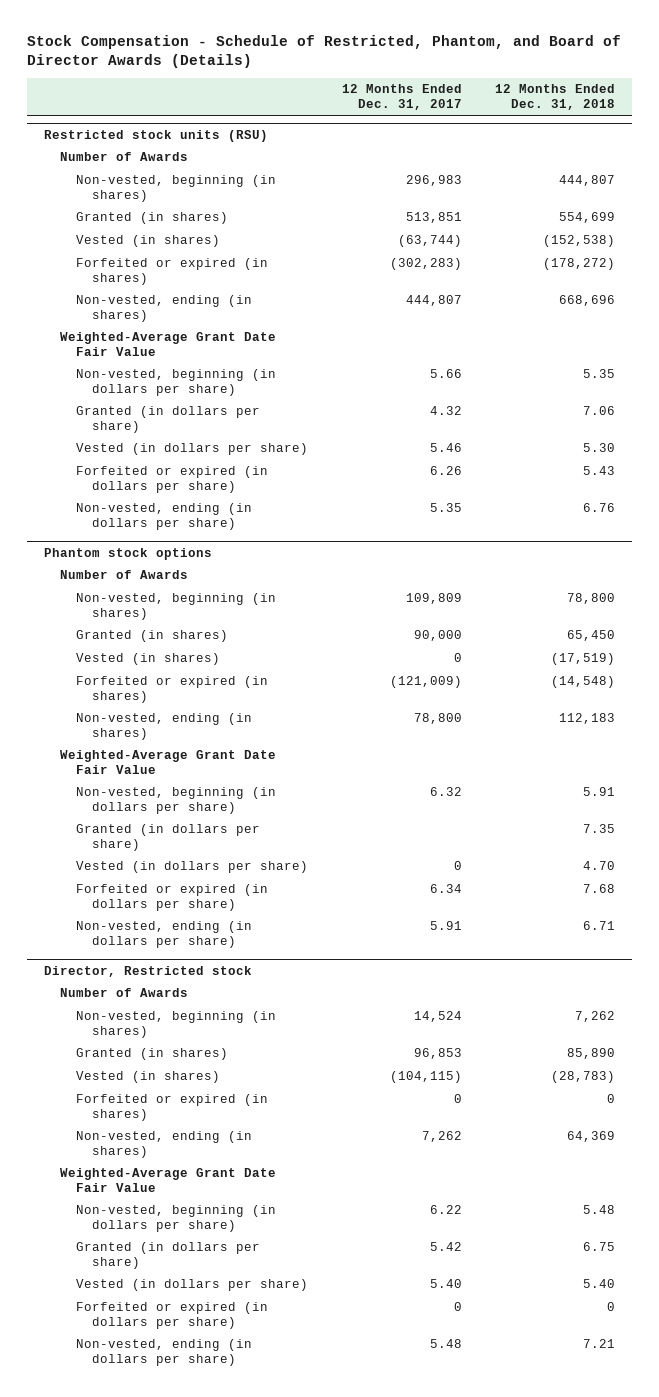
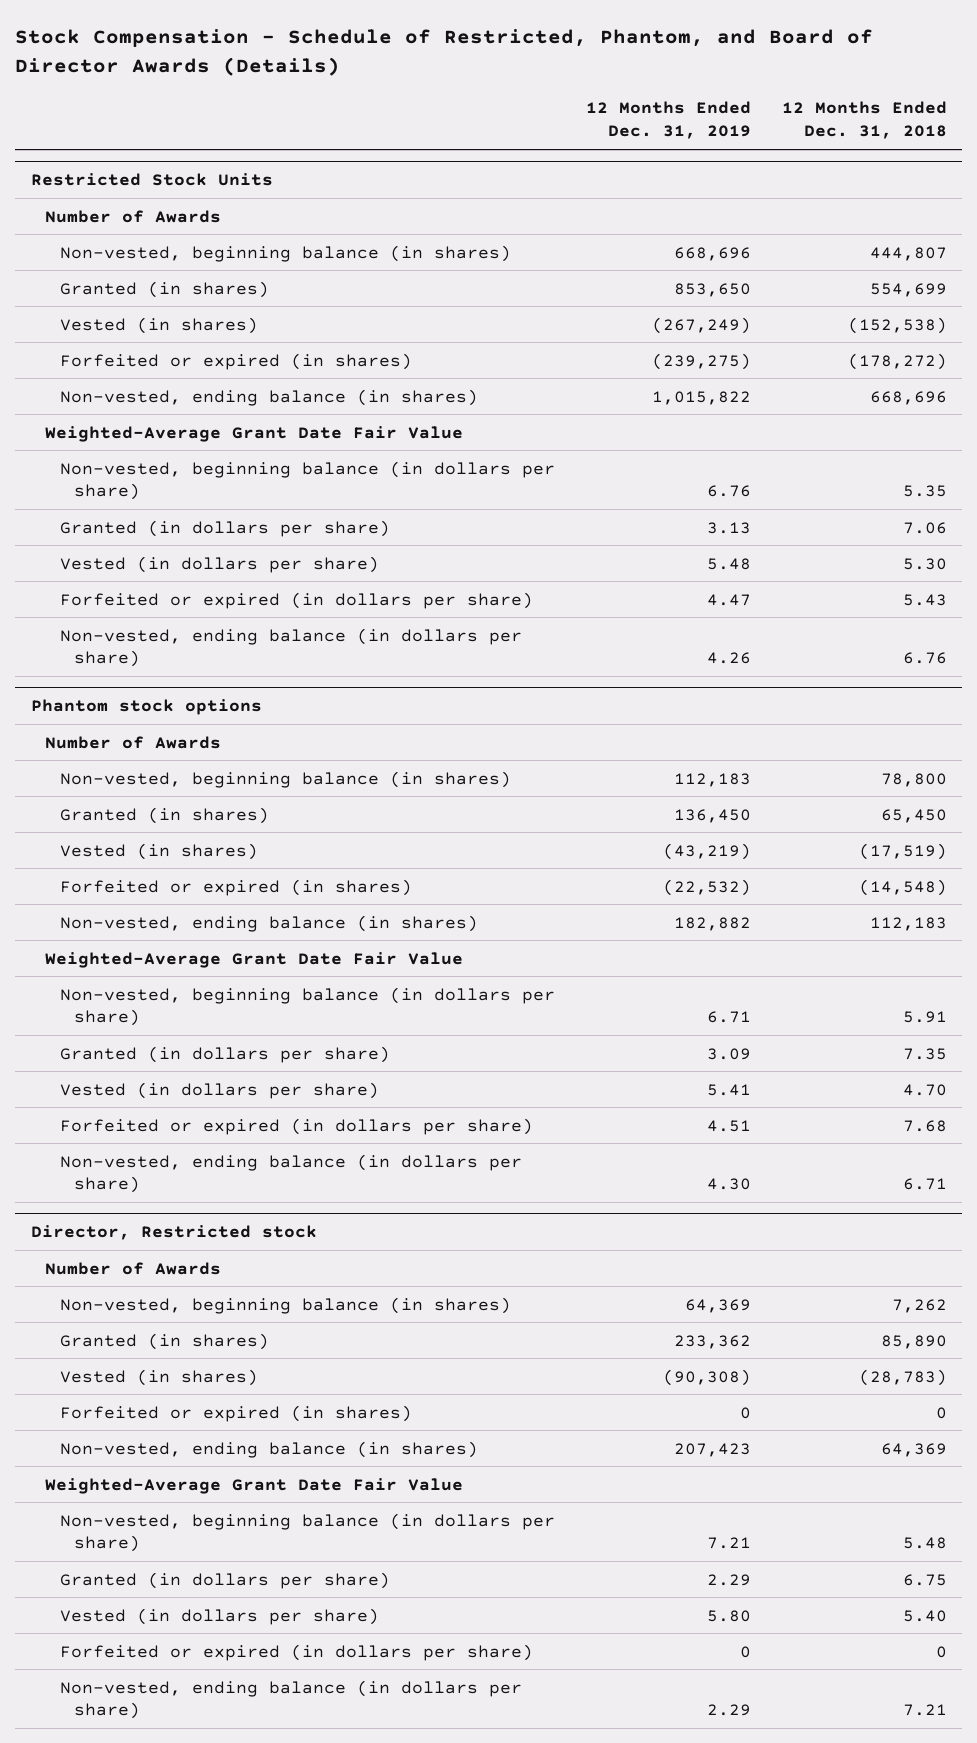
- | 12 Months Ended Dec. 31, 2017 | 12 Months Ended Dec. 31, 2018
+ | 12 Months Ended Dec. 31, 2019 | 12 Months Ended Dec. 31, 2018
- Restricted stock units (RSU)
+ Restricted Stock Units
- Non-vested, beginning (in shares) | 296,983 | 444,807
+ Non-vested, beginning balance (in shares) | 668,696 | 444,807
- Non-vested, ending (in shares) | 444,807 | 668,696
+ Non-vested, ending balance (in shares) | 1,015,822 | 668,696
- Non-vested, beginning (in dollars per share) | 5.66 | 5.35
+ Non-vested, beginning balance (in dollars per share) | 6.76 | 5.35
- Non-vested, ending (in dollars per share) | 5.35 | 6.76
+ Non-vested, ending balance (in dollars per share) | 4.26 | 6.76
@ Phantom stock options
- Non-vested, beginning (in shares) | 109,809 | 78,800
+ Non-vested, beginning balance (in shares) | 112,183 | 78,800
- Non-vested, ending (in shares) | 78,800 | 112,183
+ Non-vested, ending balance (in shares) | 182,882 | 112,183
- Non-vested, beginning (in dollars per share) | 6.32 | 5.91
+ Non-vested, beginning balance (in dollars per share) | 6.71 | 5.91
- Non-vested, ending (in dollars per share) | 5.91 | 6.71
+ Non-vested, ending balance (in dollars per share) | 4.30 | 6.71
@ Director, Restricted stock
- Non-vested, beginning (in shares) | 14,524 | 7,262
+ Non-vested, beginning balance (in shares) | 64,369 | 7,262
- Non-vested, ending (in shares) | 7,262 | 64,369
+ Non-vested, ending balance (in shares) | 207,423 | 64,369
- Non-vested, beginning (in dollars per share) | 6.22 | 5.48
+ Non-vested, beginning balance (in dollars per share) | 7.21 | 5.48
- Non-vested, ending (in dollars per share) | 5.48 | 7.21
+ Non-vested, ending balance (in dollars per share) | 2.29 | 7.21

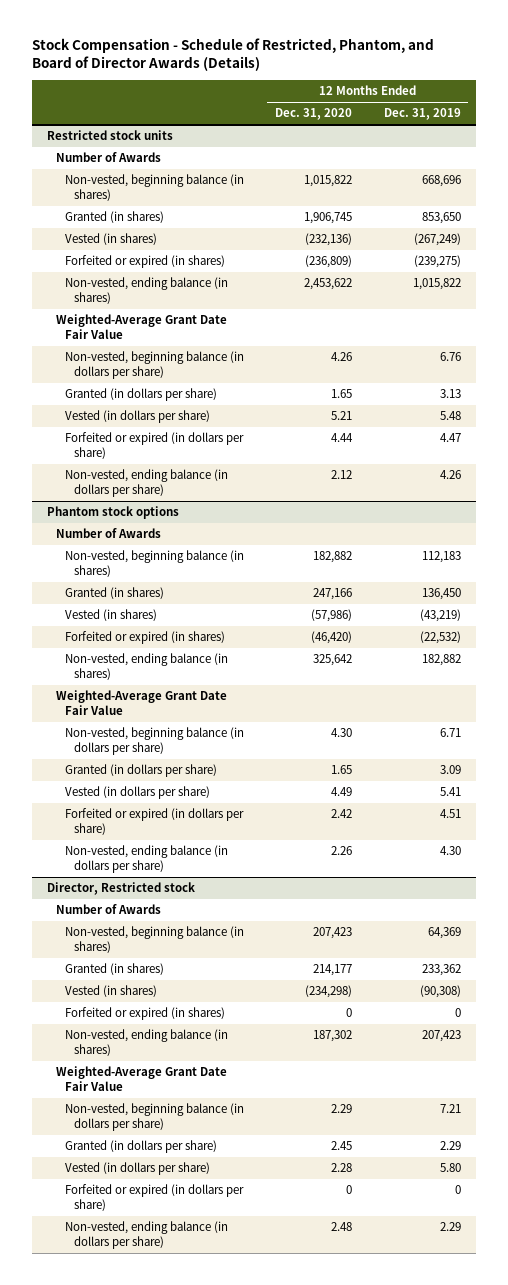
- | 12 Months Ended Dec. 31, 2019 | 12 Months Ended Dec. 31, 2018
+ | 12 Months Ended Dec. 31, 2020 | 12 Months Ended Dec. 31, 2019
- Restricted Stock Units
+ Restricted stock units

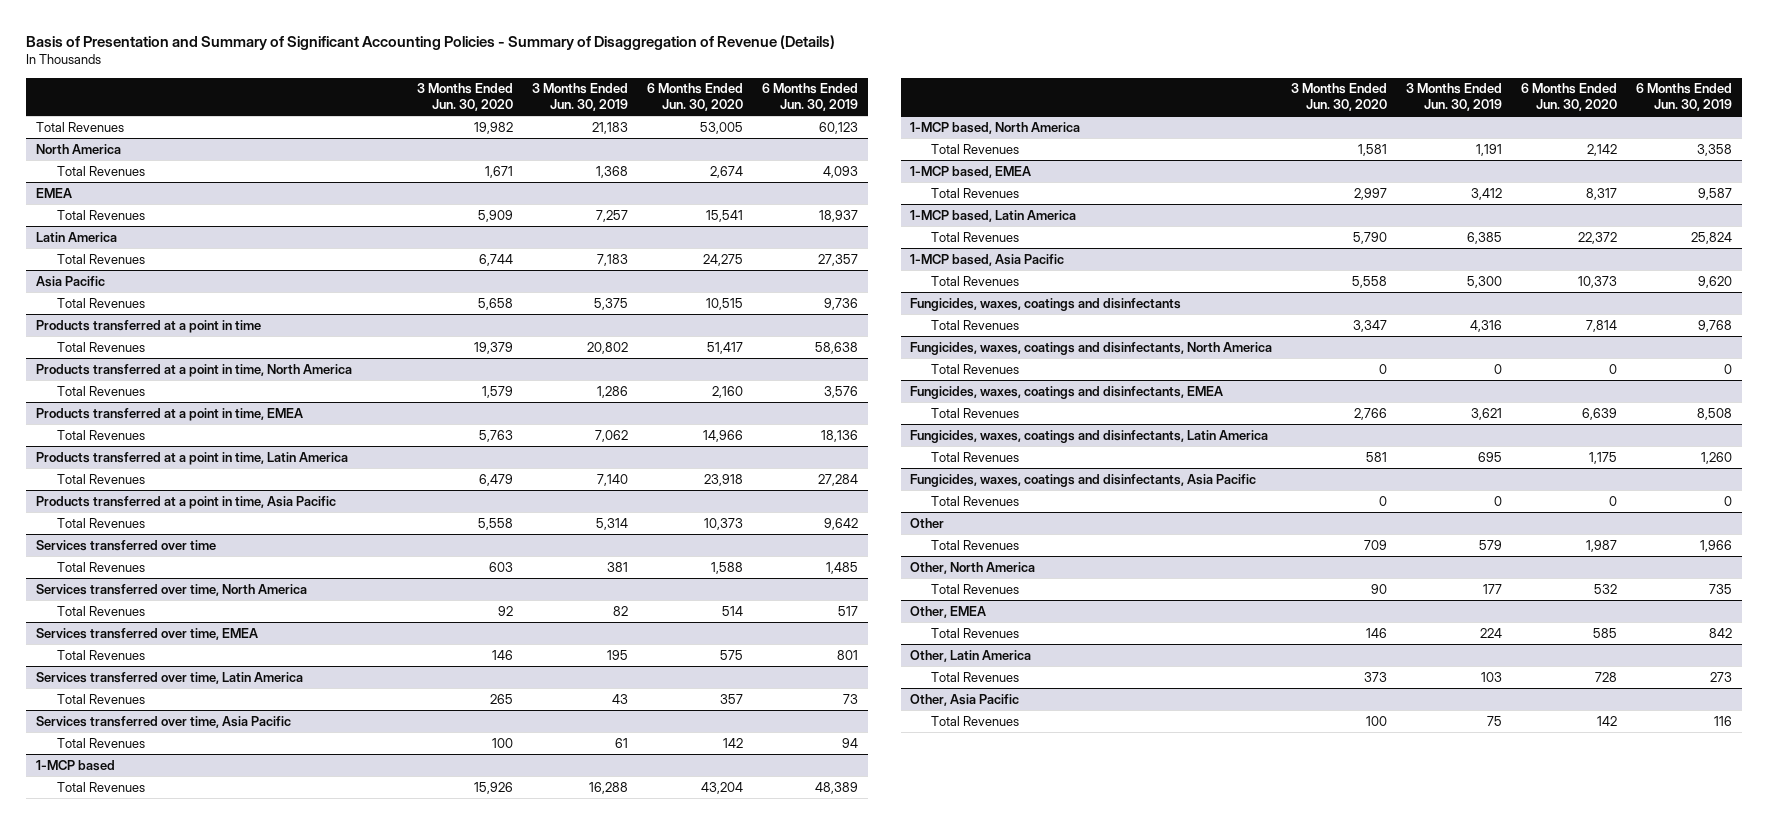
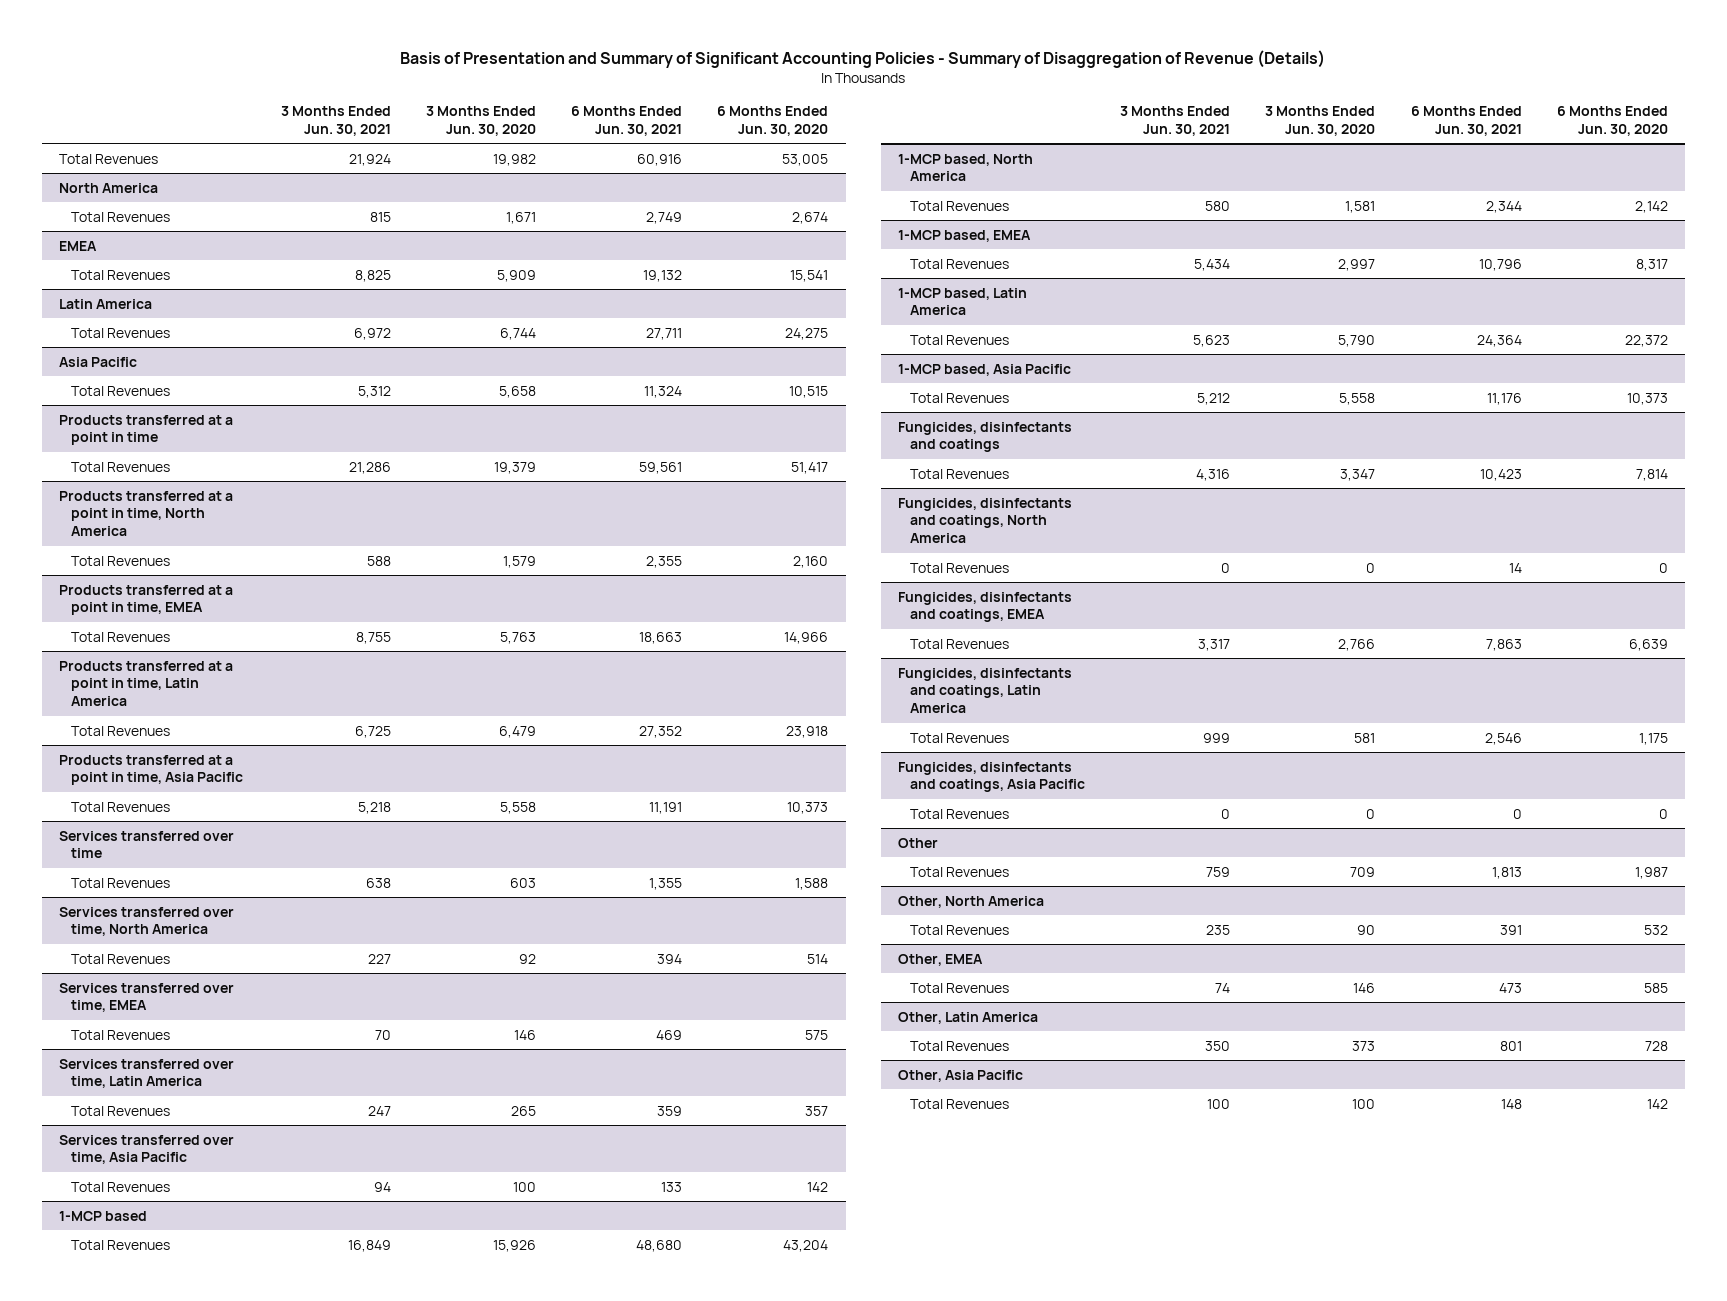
- | 3 Months Ended Jun. 30, 2020 | 3 Months Ended Jun. 30, 2019 | 6 Months Ended Jun. 30, 2020 | 6 Months Ended Jun. 30, 2019
+ | 3 Months Ended Jun. 30, 2021 | 3 Months Ended Jun. 30, 2020 | 6 Months Ended Jun. 30, 2021 | 6 Months Ended Jun. 30, 2020
- Fungicides, waxes, coatings and disinfectants
+ Fungicides, disinfectants and coatings
- Fungicides, waxes, coatings and disinfectants, North America
+ Fungicides, disinfectants and coatings, North America
- Fungicides, waxes, coatings and disinfectants, EMEA
+ Fungicides, disinfectants and coatings, EMEA
- Fungicides, waxes, coatings and disinfectants, Latin America
+ Fungicides, disinfectants and coatings, Latin America
- Fungicides, waxes, coatings and disinfectants, Asia Pacific
+ Fungicides, disinfectants and coatings, Asia Pacific

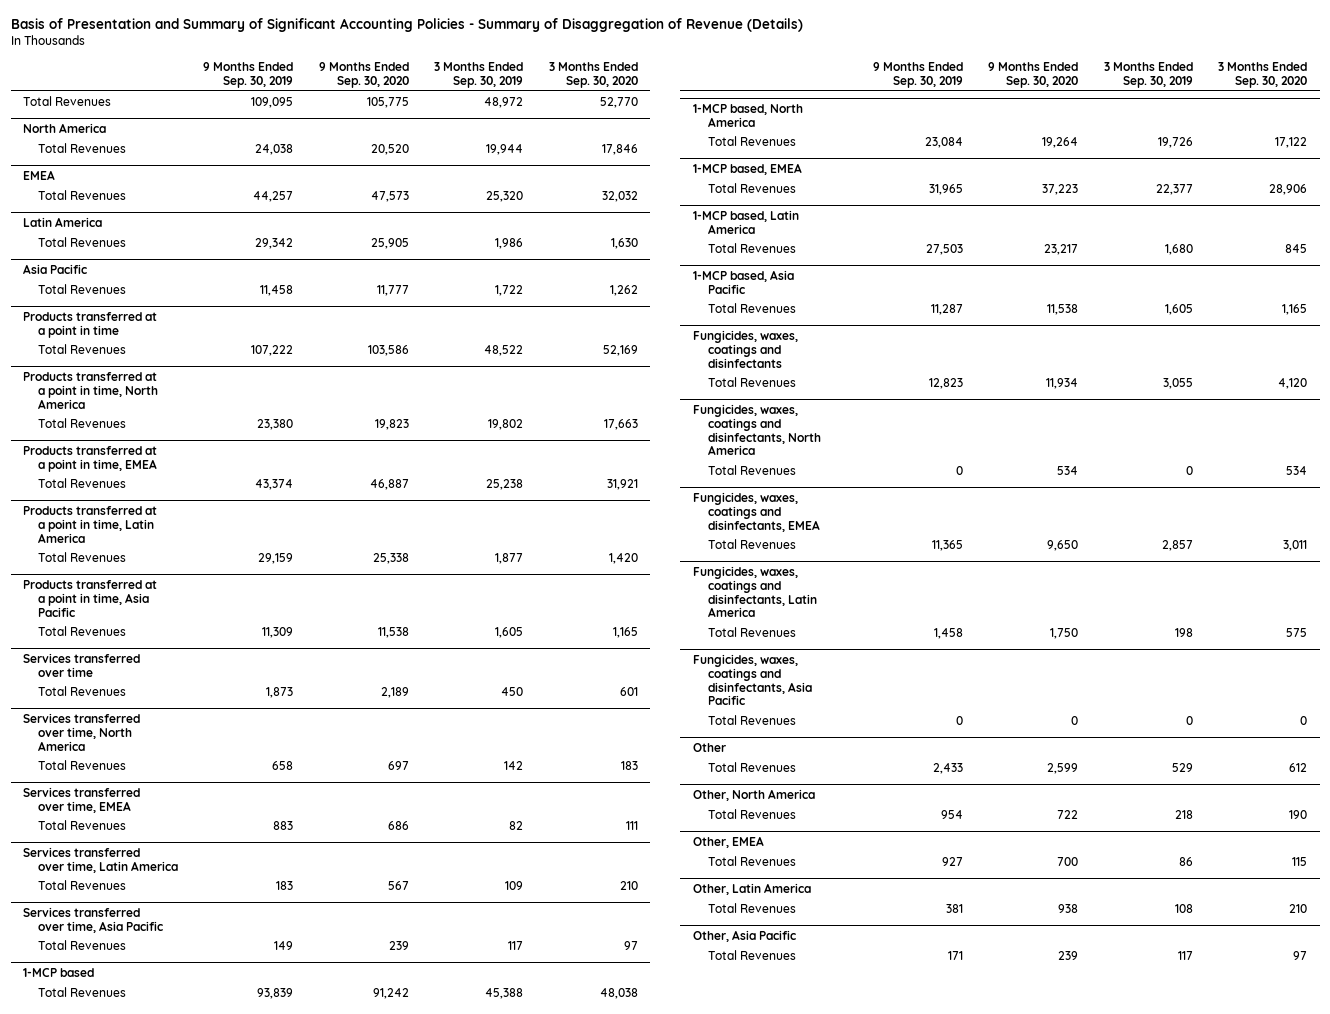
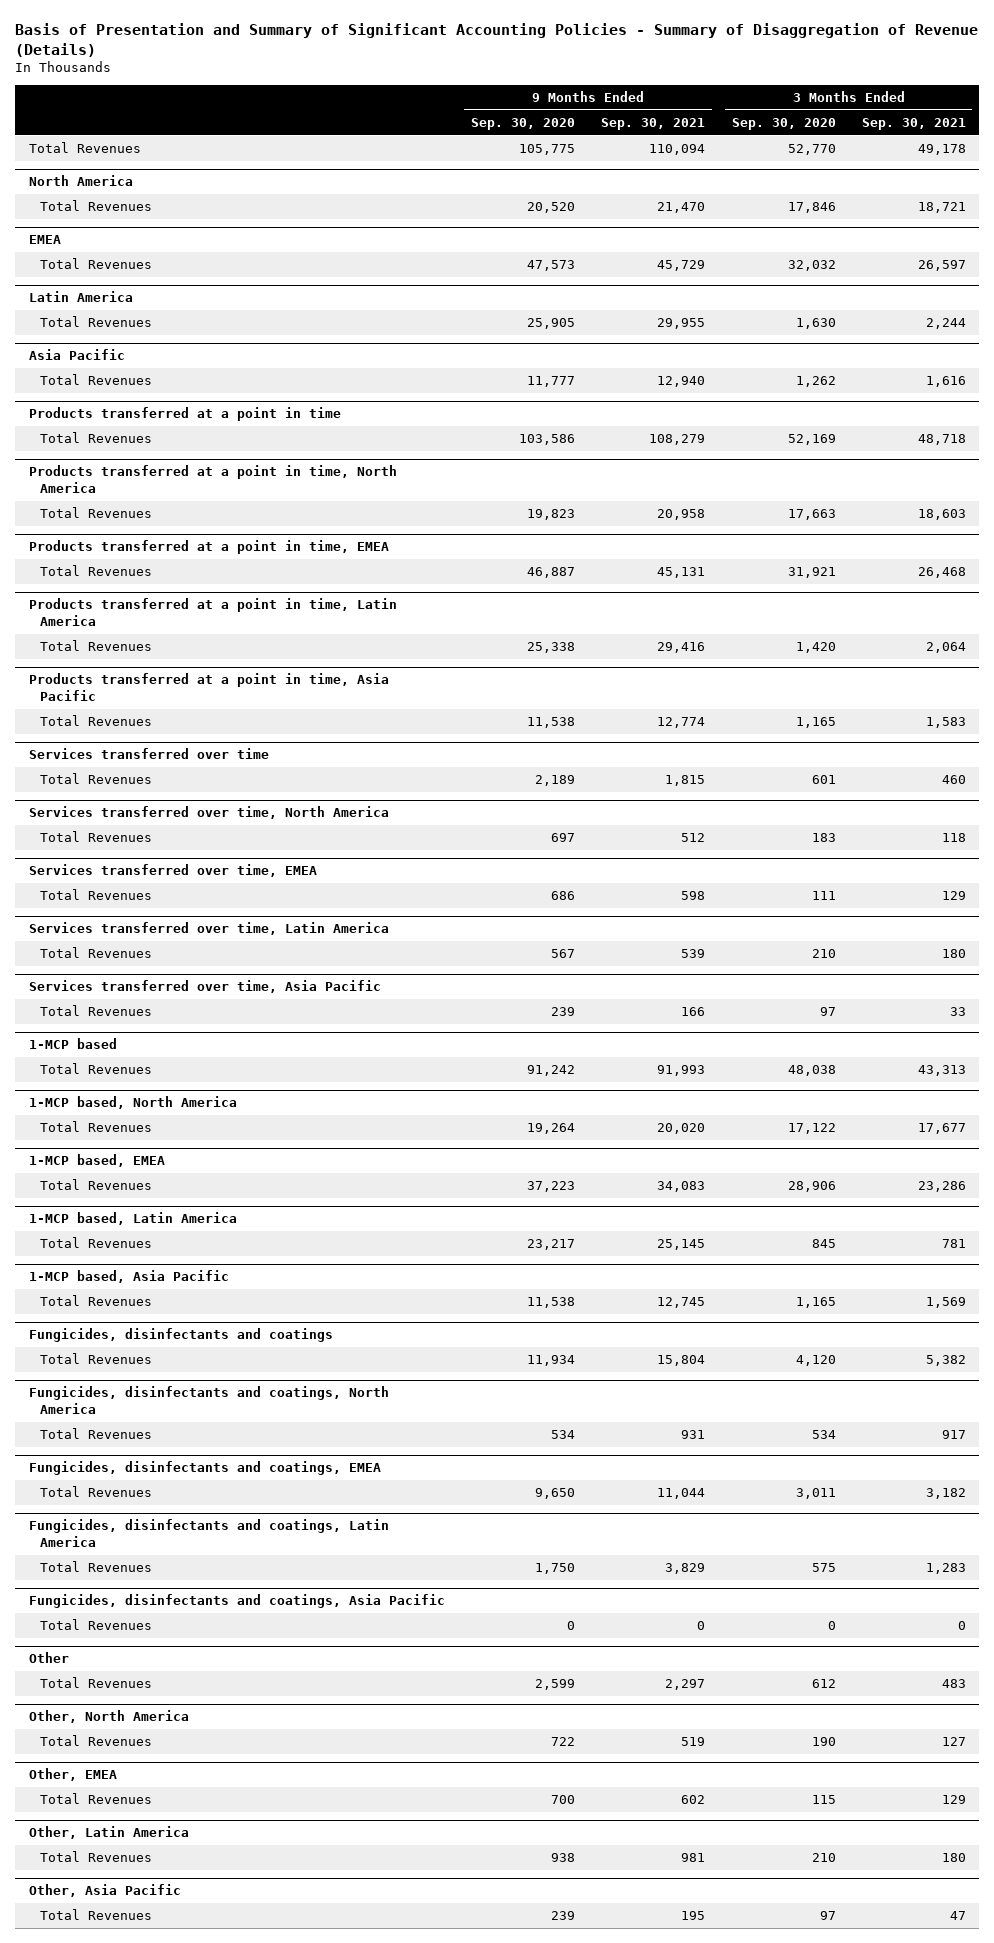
- | 9 Months Ended Sep. 30, 2019 | 9 Months Ended Sep. 30, 2020 | 3 Months Ended Sep. 30, 2019 | 3 Months Ended Sep. 30, 2020
+ | 9 Months Ended Sep. 30, 2020 | 9 Months Ended Sep. 30, 2021 | 3 Months Ended Sep. 30, 2020 | 3 Months Ended Sep. 30, 2021
- Fungicides, waxes, coatings and disinfectants
+ Fungicides, disinfectants and coatings
- Fungicides, waxes, coatings and disinfectants, North America
+ Fungicides, disinfectants and coatings, North America
- Fungicides, waxes, coatings and disinfectants, EMEA
+ Fungicides, disinfectants and coatings, EMEA
- Fungicides, waxes, coatings and disinfectants, Latin America
+ Fungicides, disinfectants and coatings, Latin America
- Fungicides, waxes, coatings and disinfectants, Asia Pacific
+ Fungicides, disinfectants and coatings, Asia Pacific

